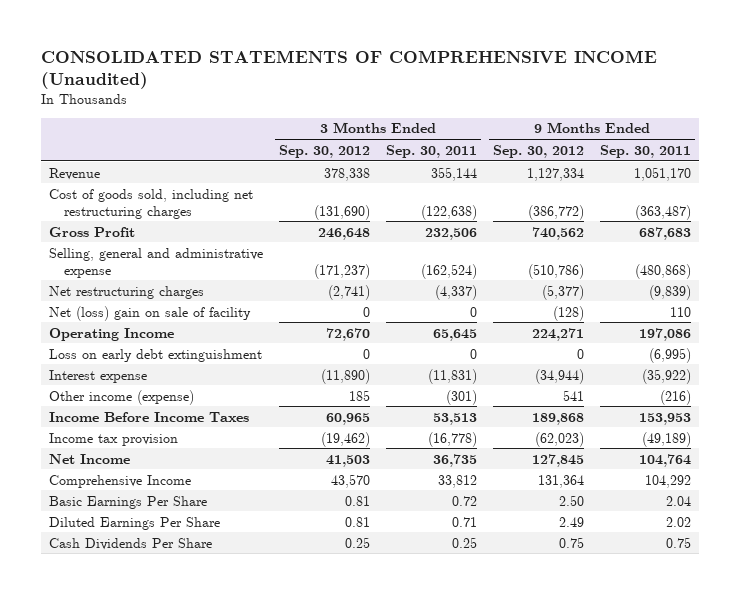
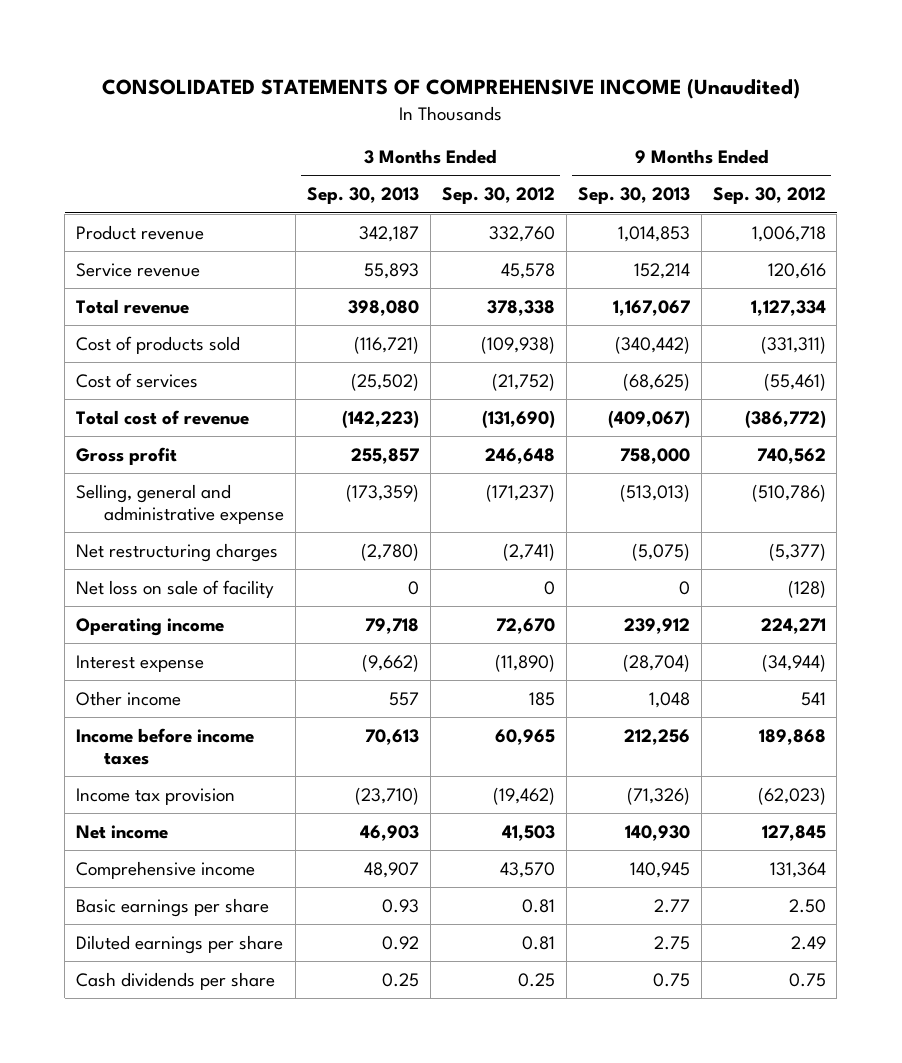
- | 3 Months Ended Sep. 30, 2012 | 3 Months Ended Sep. 30, 2011 | 9 Months Ended Sep. 30, 2012 | 9 Months Ended Sep. 30, 2011
+ | 3 Months Ended Sep. 30, 2013 | 3 Months Ended Sep. 30, 2012 | 9 Months Ended Sep. 30, 2013 | 9 Months Ended Sep. 30, 2012
- Revenue | 378,338 | 355,144 | 1,127,334 | 1,051,170
- Cost of goods sold, including net restructuring charges | (131,690) | (122,638) | (386,772) | (363,487)
- Gross Profit | 246,648 | 232,506 | 740,562 | 687,683
+ Product revenue | 342,187 | 332,760 | 1,014,853 | 1,006,718
+ Service revenue | 55,893 | 45,578 | 152,214 | 120,616
+ Total revenue | 398,080 | 378,338 | 1,167,067 | 1,127,334
+ Cost of products sold | (116,721) | (109,938) | (340,442) | (331,311)
+ Cost of services | (25,502) | (21,752) | (68,625) | (55,461)
+ Total cost of revenue | (142,223) | (131,690) | (409,067) | (386,772)
+ Gross profit | 255,857 | 246,648 | 758,000 | 740,562
- Net (loss) gain on sale of facility | 0 | 0 | (128) | 110
- Operating Income | 72,670 | 65,645 | 224,271 | 197,086
- Loss on early debt extinguishment | 0 | 0 | 0 | (6,995)
+ Net loss on sale of facility | 0 | 0 | 0 | (128)
+ Operating income | 79,718 | 72,670 | 239,912 | 224,271
- Other income (expense) | 185 | (301) | 541 | (216)
- Income Before Income Taxes | 60,965 | 53,513 | 189,868 | 153,953
+ Other income | 557 | 185 | 1,048 | 541
+ Income before income taxes | 70,613 | 60,965 | 212,256 | 189,868
- Net Income | 41,503 | 36,735 | 127,845 | 104,764
- Comprehensive Income | 43,570 | 33,812 | 131,364 | 104,292
- Basic Earnings Per Share | 0.81 | 0.72 | 2.50 | 2.04
- Diluted Earnings Per Share | 0.81 | 0.71 | 2.49 | 2.02
- Cash Dividends Per Share | 0.25 | 0.25 | 0.75 | 0.75
+ Net income | 46,903 | 41,503 | 140,930 | 127,845
+ Comprehensive income | 48,907 | 43,570 | 140,945 | 131,364
+ Basic earnings per share | 0.93 | 0.81 | 2.77 | 2.50
+ Diluted earnings per share | 0.92 | 0.81 | 2.75 | 2.49
+ Cash dividends per share | 0.25 | 0.25 | 0.75 | 0.75

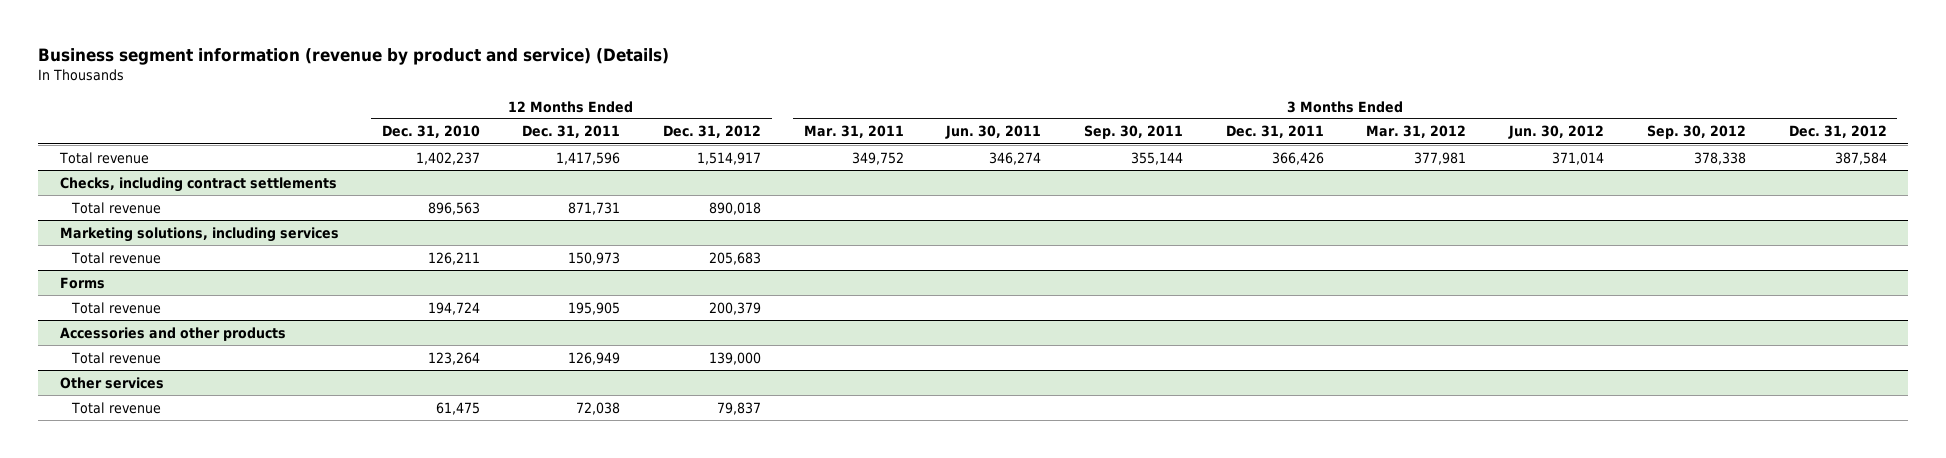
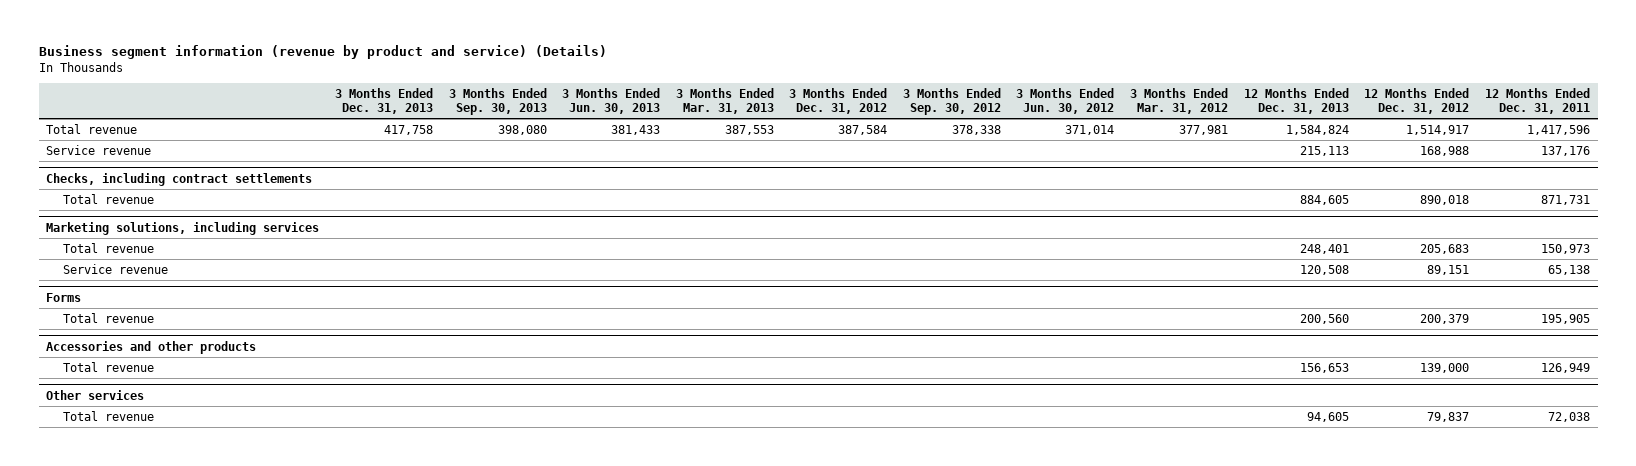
- | 12 Months Ended Dec. 31, 2010 | 12 Months Ended Dec. 31, 2011 | 12 Months Ended Dec. 31, 2012 | 3 Months Ended Mar. 31, 2011 | 3 Months Ended Jun. 30, 2011 | 3 Months Ended Sep. 30, 2011 | 3 Months Ended Dec. 31, 2011 | 3 Months Ended Mar. 31, 2012 | 3 Months Ended Jun. 30, 2012 | 3 Months Ended Sep. 30, 2012 | 3 Months Ended Dec. 31, 2012
+ | 3 Months Ended Dec. 31, 2013 | 3 Months Ended Sep. 30, 2013 | 3 Months Ended Jun. 30, 2013 | 3 Months Ended Mar. 31, 2013 | 3 Months Ended Dec. 31, 2012 | 3 Months Ended Sep. 30, 2012 | 3 Months Ended Jun. 30, 2012 | 3 Months Ended Mar. 31, 2012 | 12 Months Ended Dec. 31, 2013 | 12 Months Ended Dec. 31, 2012 | 12 Months Ended Dec. 31, 2011
+ Service revenue | | | | | | | | | 215,113 | 168,988 | 137,176
@ Marketing solutions, including services
+ Service revenue | | | | | | | | | 120,508 | 89,151 | 65,138

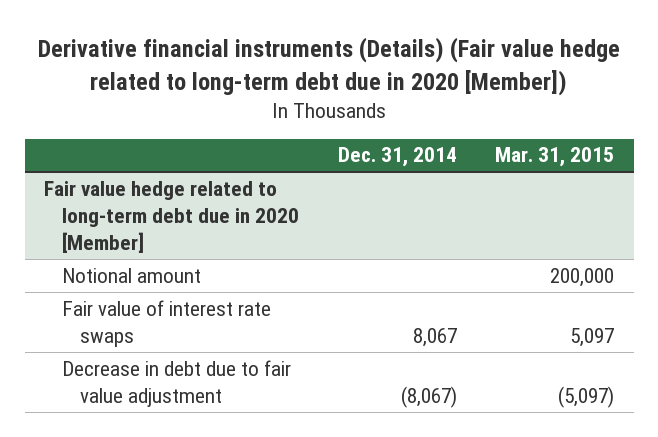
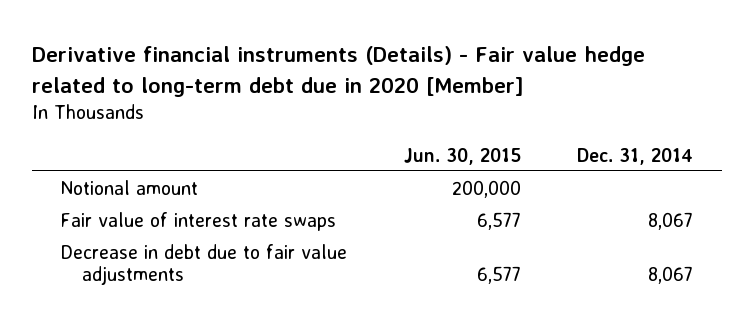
- Derivative financial instruments (Details) (Fair value hedge related to long-term debt due in 2020 [Member])
+ Derivative financial instruments (Details) - Fair value hedge related to long-term debt due in 2020 [Member]
- | Dec. 31, 2014 | Mar. 31, 2015
+ | Jun. 30, 2015 | Dec. 31, 2014
- Fair value hedge related to long-term debt due in 2020 [Member]
- Decrease in debt due to fair value adjustment | (8,067) | (5,097)
+ Decrease in debt due to fair value adjustments | 6,577 | 8,067

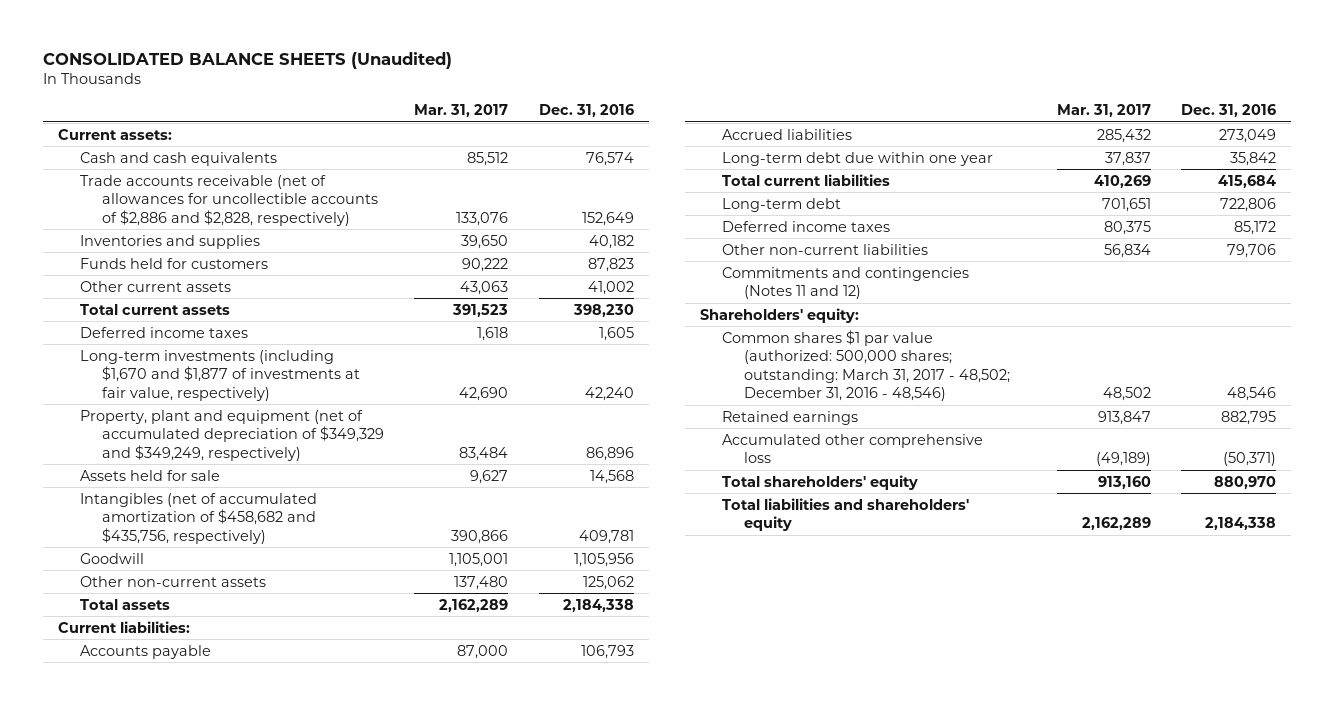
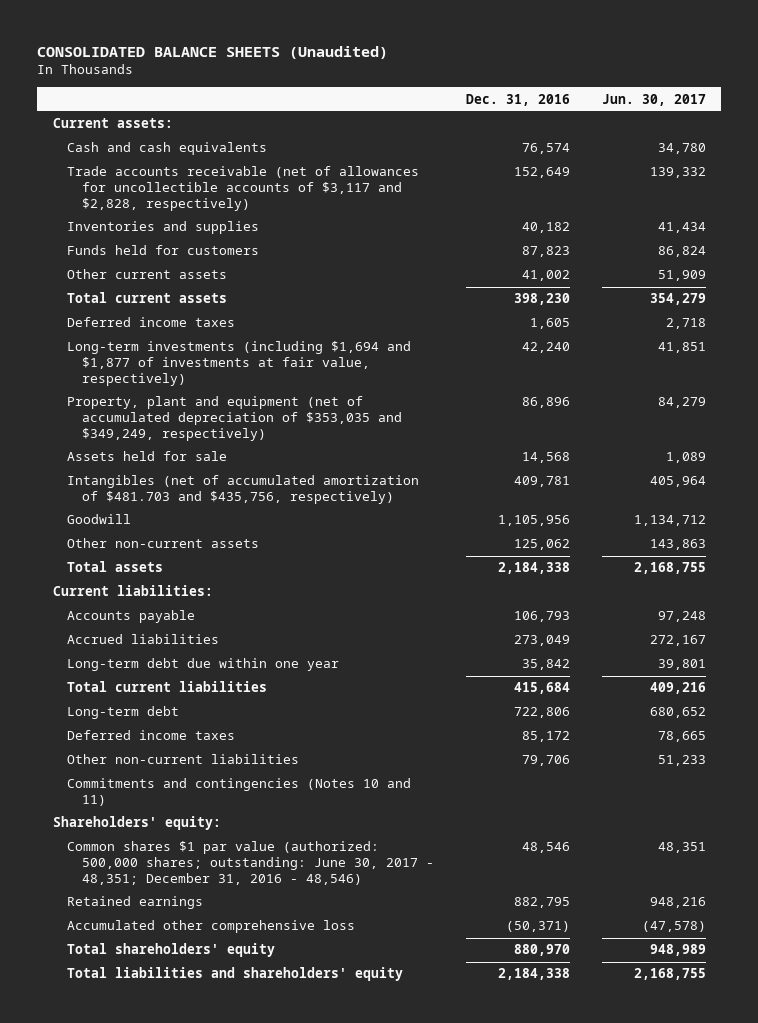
- | Mar. 31, 2017 | Dec. 31, 2016
+ | Dec. 31, 2016 | Jun. 30, 2017
- Trade accounts receivable (net of allowances for uncollectible accounts of $2,886 and $2,828, respectively) | 133,076 | 152,649
+ Trade accounts receivable (net of allowances for uncollectible accounts of $3,117 and $2,828, respectively) | 152,649 | 139,332
- Long-term investments (including $1,670 and $1,877 of investments at fair value, respectively) | 42,690 | 42,240
- Property, plant and equipment (net of accumulated depreciation of $349,329 and $349,249, respectively) | 83,484 | 86,896
+ Long-term investments (including $1,694 and $1,877 of investments at fair value, respectively) | 42,240 | 41,851
+ Property, plant and equipment (net of accumulated depreciation of $353,035 and $349,249, respectively) | 86,896 | 84,279
- Intangibles (net of accumulated amortization of $458,682 and $435,756, respectively) | 390,866 | 409,781
+ Intangibles (net of accumulated amortization of $481.703 and $435,756, respectively) | 409,781 | 405,964
- Commitments and contingencies (Notes 11 and 12)
+ Commitments and contingencies (Notes 10 and 11)
- Common shares $1 par value (authorized: 500,000 shares; outstanding: March 31, 2017 - 48,502; December 31, 2016 - 48,546) | 48,502 | 48,546
+ Common shares $1 par value (authorized: 500,000 shares; outstanding: June 30, 2017 - 48,351; December 31, 2016 - 48,546) | 48,546 | 48,351

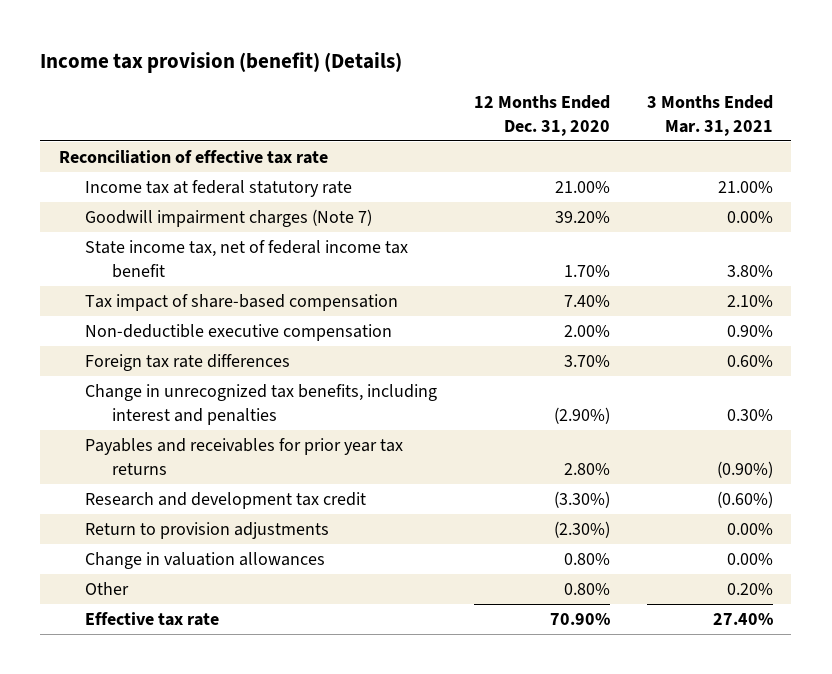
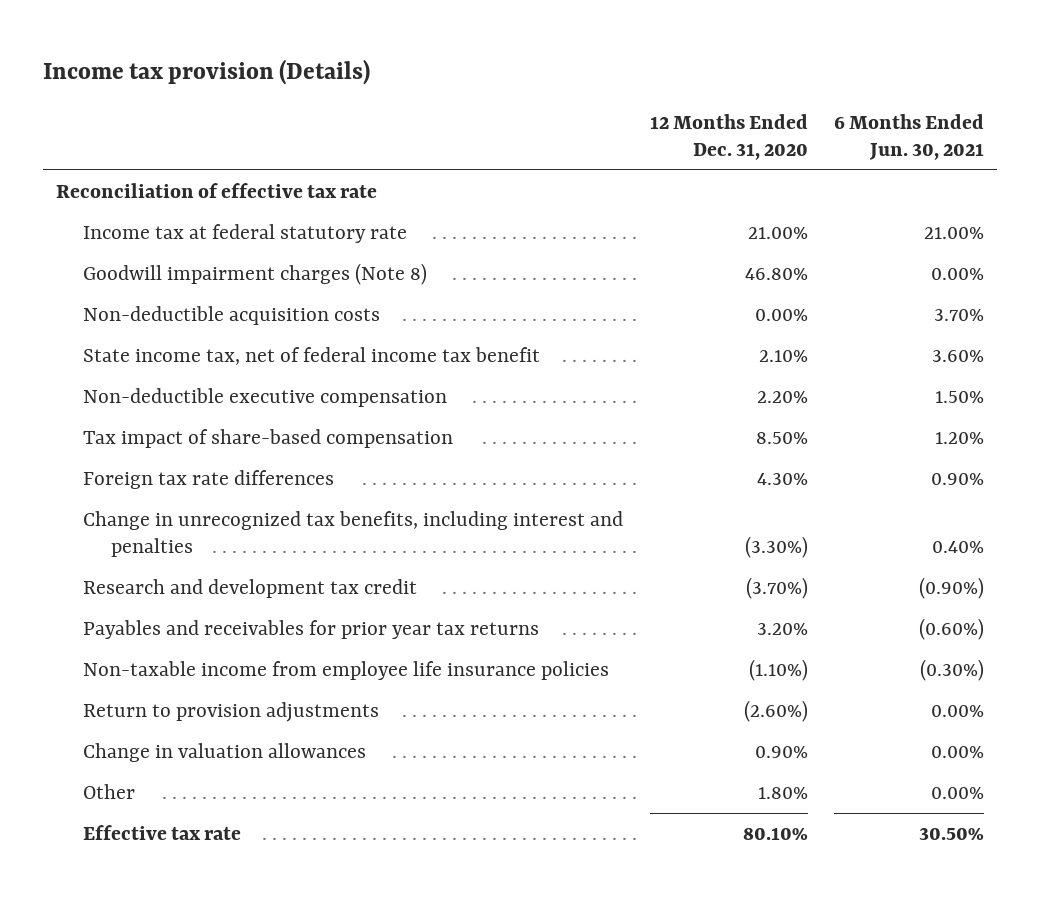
- Income tax provision (benefit) (Details)
+ Income tax provision (Details)
- | 12 Months Ended Dec. 31, 2020 | 3 Months Ended Mar. 31, 2021
+ | 12 Months Ended Dec. 31, 2020 | 6 Months Ended Jun. 30, 2021
- Goodwill impairment charges (Note 7) | 39.20% | 0.00%
- State income tax, net of federal income tax benefit | 1.70% | 3.80%
- Tax impact of share-based compensation | 7.40% | 2.10%
- Non-deductible executive compensation | 2.00% | 0.90%
- Foreign tax rate differences | 3.70% | 0.60%
- Change in unrecognized tax benefits, including interest and penalties | (2.90%) | 0.30%
- Payables and receivables for prior year tax returns | 2.80% | (0.90%)
- Research and development tax credit | (3.30%) | (0.60%)
- Return to provision adjustments | (2.30%) | 0.00%
- Change in valuation allowances | 0.80% | 0.00%
- Other | 0.80% | 0.20%
- Effective tax rate | 70.90% | 27.40%
+ Goodwill impairment charges (Note 8) | 46.80% | 0.00%
+ Non-deductible acquisition costs | 0.00% | 3.70%
+ State income tax, net of federal income tax benefit | 2.10% | 3.60%
+ Non-deductible executive compensation | 2.20% | 1.50%
+ Tax impact of share-based compensation | 8.50% | 1.20%
+ Foreign tax rate differences | 4.30% | 0.90%
+ Change in unrecognized tax benefits, including interest and penalties | (3.30%) | 0.40%
+ Research and development tax credit | (3.70%) | (0.90%)
+ Payables and receivables for prior year tax returns | 3.20% | (0.60%)
+ Non-taxable income from employee life insurance policies | (1.10%) | (0.30%)
+ Return to provision adjustments | (2.60%) | 0.00%
+ Change in valuation allowances | 0.90% | 0.00%
+ Other | 1.80% | 0.00%
+ Effective tax rate | 80.10% | 30.50%

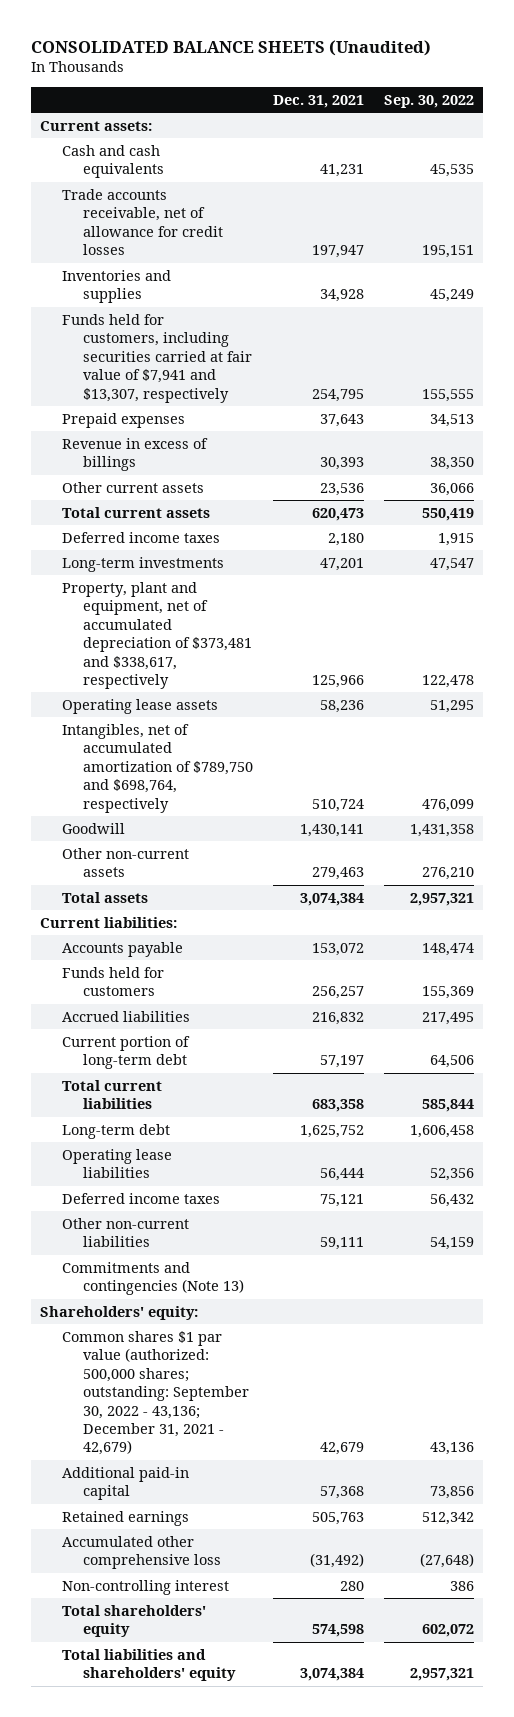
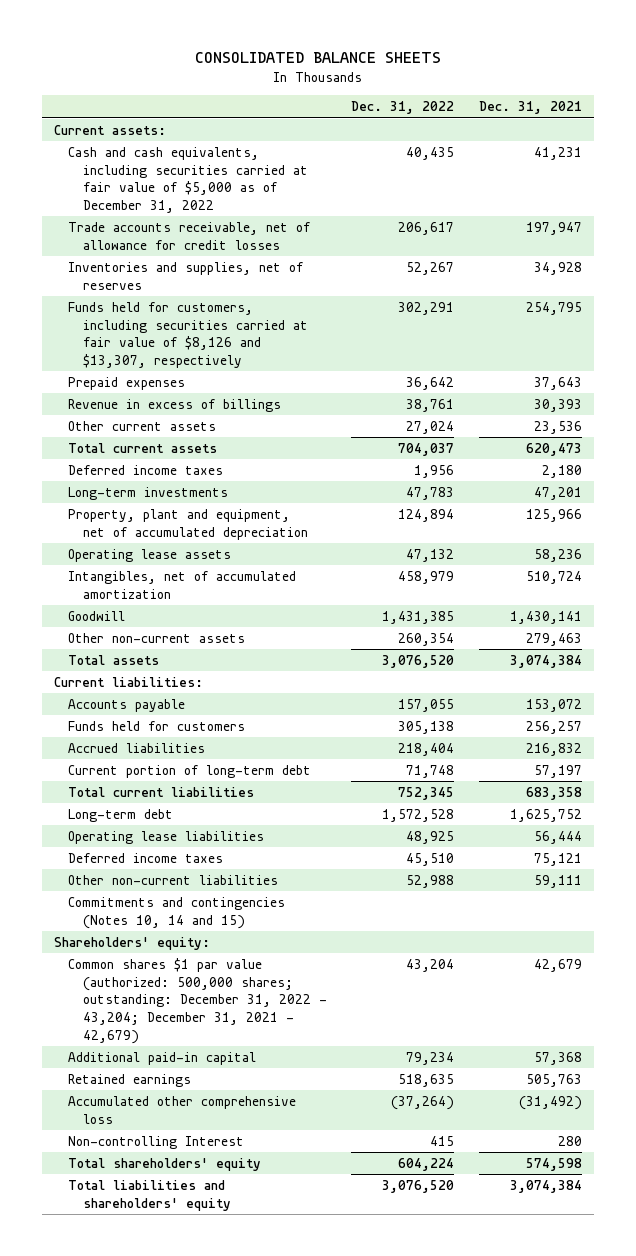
- CONSOLIDATED BALANCE SHEETS (Unaudited)
+ CONSOLIDATED BALANCE SHEETS
- | Dec. 31, 2021 | Sep. 30, 2022
+ | Dec. 31, 2022 | Dec. 31, 2021
- Cash and cash equivalents | 41,231 | 45,535
+ Cash and cash equivalents, including securities carried at fair value of $5,000 as of December 31, 2022 | 40,435 | 41,231
- Inventories and supplies | 34,928 | 45,249
- Funds held for customers, including securities carried at fair value of $7,941 and $13,307, respectively | 254,795 | 155,555
+ Inventories and supplies, net of reserves | 52,267 | 34,928
+ Funds held for customers, including securities carried at fair value of $8,126 and $13,307, respectively | 302,291 | 254,795
- Property, plant and equipment, net of accumulated depreciation of $373,481 and $338,617, respectively | 125,966 | 122,478
+ Property, plant and equipment, net of accumulated depreciation | 124,894 | 125,966
- Intangibles, net of accumulated amortization of $789,750 and $698,764, respectively | 510,724 | 476,099
+ Intangibles, net of accumulated amortization | 458,979 | 510,724
- Commitments and contingencies (Note 13)
+ Commitments and contingencies (Notes 10, 14 and 15)
- Common shares $1 par value (authorized: 500,000 shares; outstanding: September 30, 2022 - 43,136; December 31, 2021 - 42,679) | 42,679 | 43,136
+ Common shares $1 par value (authorized: 500,000 shares; outstanding: December 31, 2022 - 43,204; December 31, 2021 - 42,679) | 43,204 | 42,679
- Non-controlling interest | 280 | 386
+ Non-controlling Interest | 415 | 280

